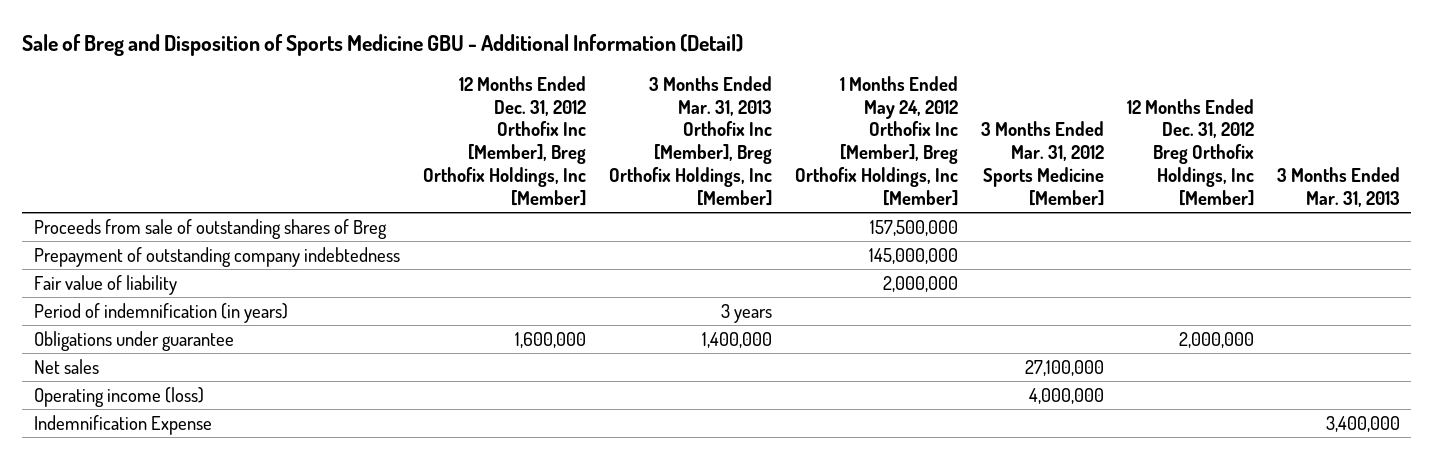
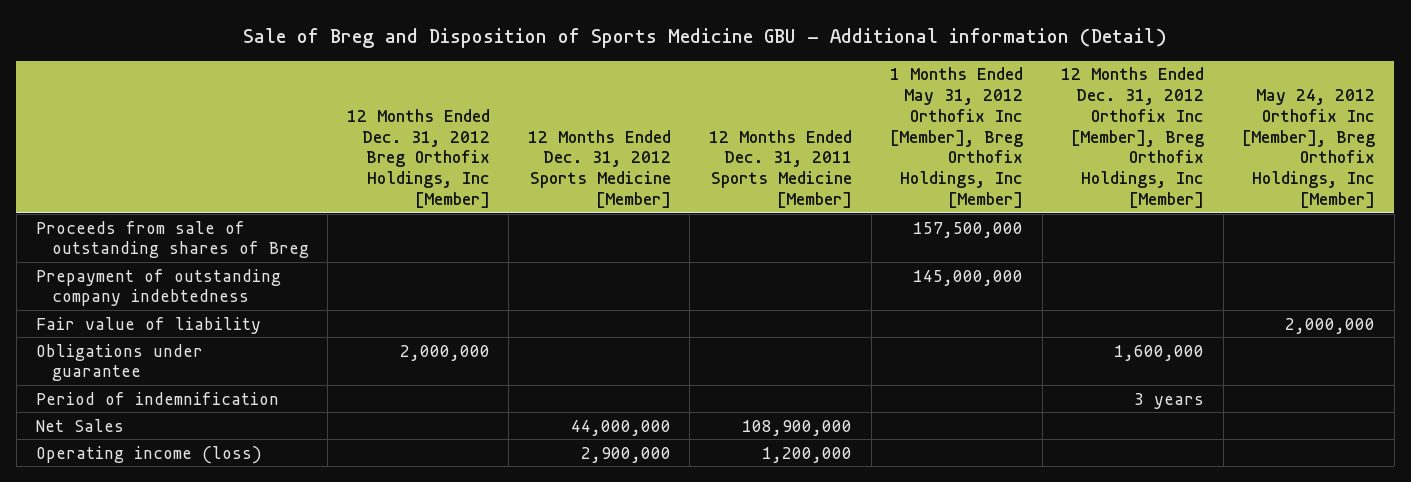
- Sale of Breg and Disposition of Sports Medicine GBU - Additional Information (Detail)
+ Sale of Breg and Disposition of Sports Medicine GBU - Additional information (Detail)
- | 12 Months Ended Dec. 31, 2012 Orthofix Inc [Member], Breg Orthofix Holdings, Inc [Member] | 3 Months Ended Mar. 31, 2013 Orthofix Inc [Member], Breg Orthofix Holdings, Inc [Member] | 1 Months Ended May 24, 2012 Orthofix Inc [Member], Breg Orthofix Holdings, Inc [Member] | 3 Months Ended Mar. 31, 2012 Sports Medicine [Member] | 12 Months Ended Dec. 31, 2012 Breg Orthofix Holdings, Inc [Member] | 3 Months Ended Mar. 31, 2013
+ | 12 Months Ended Dec. 31, 2012 Breg Orthofix Holdings, Inc [Member] | 12 Months Ended Dec. 31, 2012 Sports Medicine [Member] | 12 Months Ended Dec. 31, 2011 Sports Medicine [Member] | 1 Months Ended May 31, 2012 Orthofix Inc [Member], Breg Orthofix Holdings, Inc [Member] | 12 Months Ended Dec. 31, 2012 Orthofix Inc [Member], Breg Orthofix Holdings, Inc [Member] | May 24, 2012 Orthofix Inc [Member], Breg Orthofix Holdings, Inc [Member]
- Period of indemnification (in years) | | 3 years | | | |
- Net sales | | | | 27,100,000 | |
+ Period of indemnification | | | | | 3 years |
+ Net Sales | | 44,000,000 | 108,900,000 | | |
- Indemnification Expense | | | | | | 3,400,000

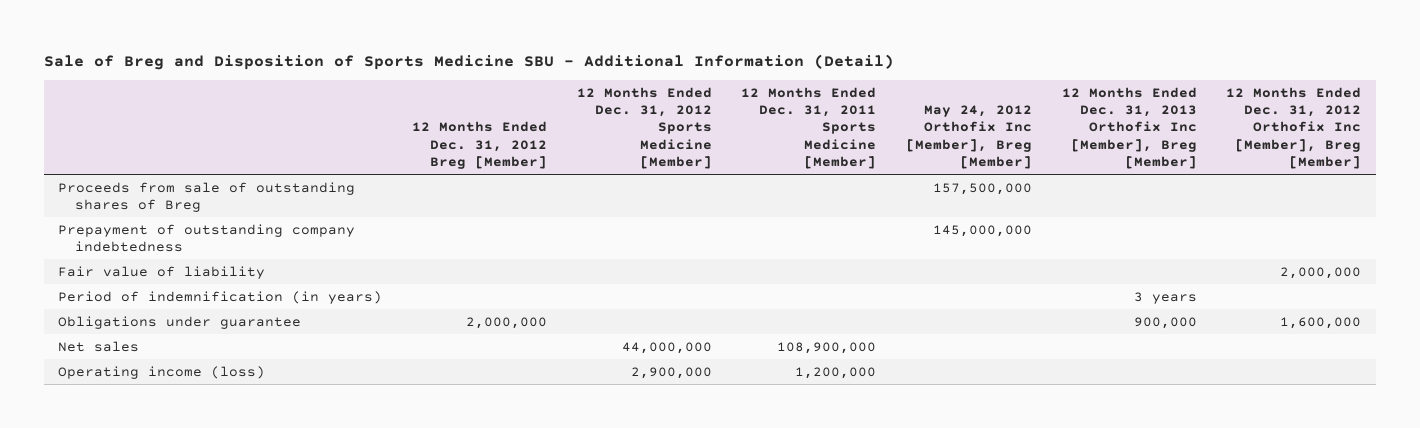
- Sale of Breg and Disposition of Sports Medicine GBU - Additional information (Detail)
+ Sale of Breg and Disposition of Sports Medicine SBU - Additional Information (Detail)
- | 12 Months Ended Dec. 31, 2012 Breg Orthofix Holdings, Inc [Member] | 12 Months Ended Dec. 31, 2012 Sports Medicine [Member] | 12 Months Ended Dec. 31, 2011 Sports Medicine [Member] | 1 Months Ended May 31, 2012 Orthofix Inc [Member], Breg Orthofix Holdings, Inc [Member] | 12 Months Ended Dec. 31, 2012 Orthofix Inc [Member], Breg Orthofix Holdings, Inc [Member] | May 24, 2012 Orthofix Inc [Member], Breg Orthofix Holdings, Inc [Member]
+ | 12 Months Ended Dec. 31, 2012 Breg [Member] | 12 Months Ended Dec. 31, 2012 Sports Medicine [Member] | 12 Months Ended Dec. 31, 2011 Sports Medicine [Member] | May 24, 2012 Orthofix Inc [Member], Breg [Member] | 12 Months Ended Dec. 31, 2013 Orthofix Inc [Member], Breg [Member] | 12 Months Ended Dec. 31, 2012 Orthofix Inc [Member], Breg [Member]
+ Period of indemnification (in years) | | | | | 3 years |
- Period of indemnification | | | | | 3 years |
- Net Sales | | 44,000,000 | 108,900,000 | | |
+ Net sales | | 44,000,000 | 108,900,000 | | |

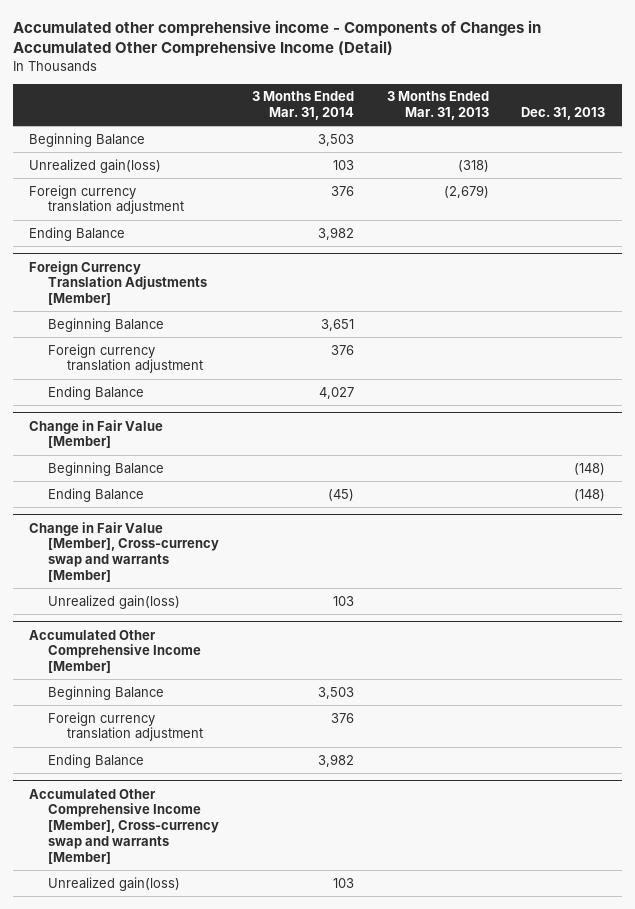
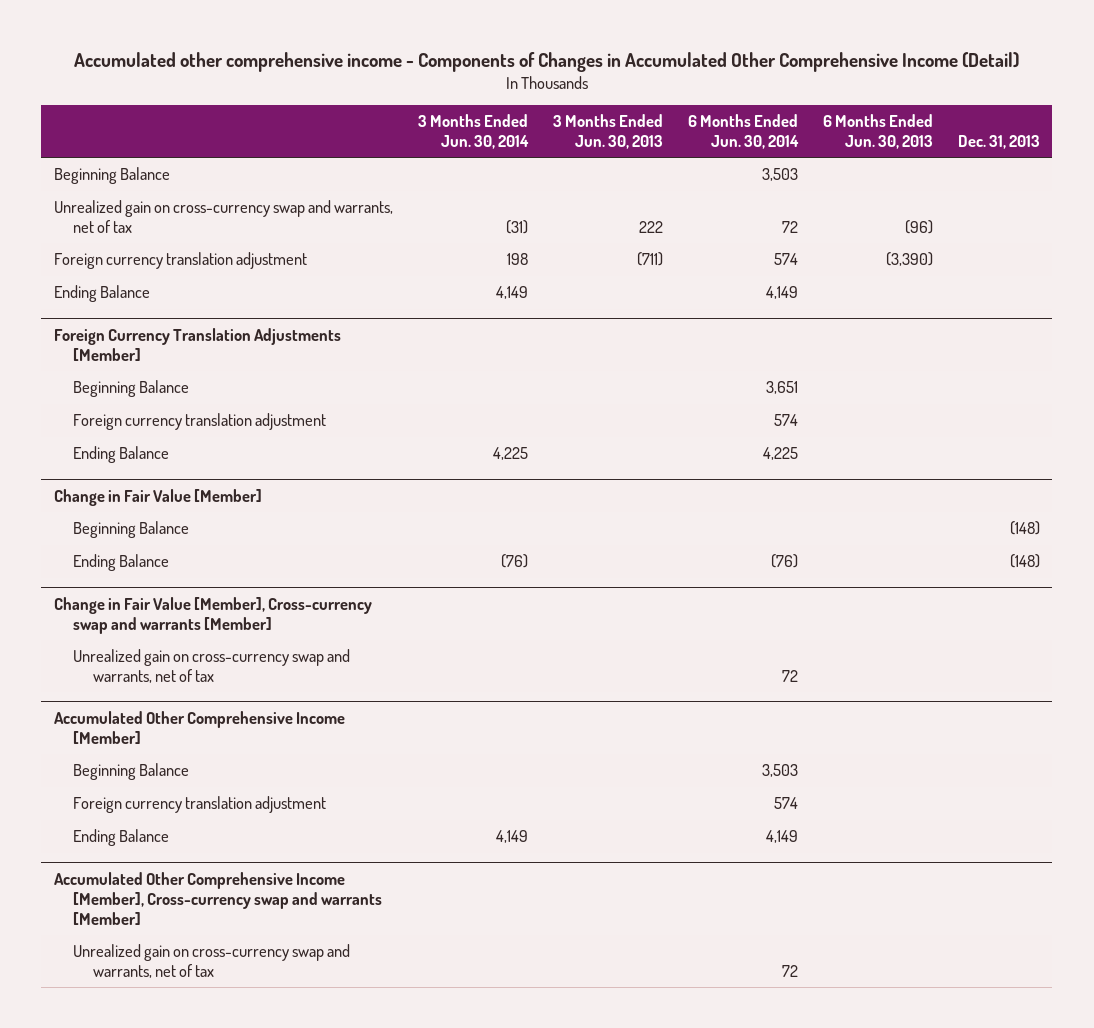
- | 3 Months Ended Mar. 31, 2014 | 3 Months Ended Mar. 31, 2013 | Dec. 31, 2013
+ | 3 Months Ended Jun. 30, 2014 | 3 Months Ended Jun. 30, 2013 | 6 Months Ended Jun. 30, 2014 | 6 Months Ended Jun. 30, 2013 | Dec. 31, 2013
- Unrealized gain(loss) | 103 | (318) |
+ Unrealized gain on cross-currency swap and warrants, net of tax | (31) | 222 | 72 | (96) |
@ Change in Fair Value [Member], Cross-currency swap and warrants [Member]
- Unrealized gain(loss) | 103 | |
+ Unrealized gain on cross-currency swap and warrants, net of tax | | | 72 | |
@ Accumulated Other Comprehensive Income [Member], Cross-currency swap and warrants [Member]
- Unrealized gain(loss) | 103 | |
+ Unrealized gain on cross-currency swap and warrants, net of tax | | | 72 | |

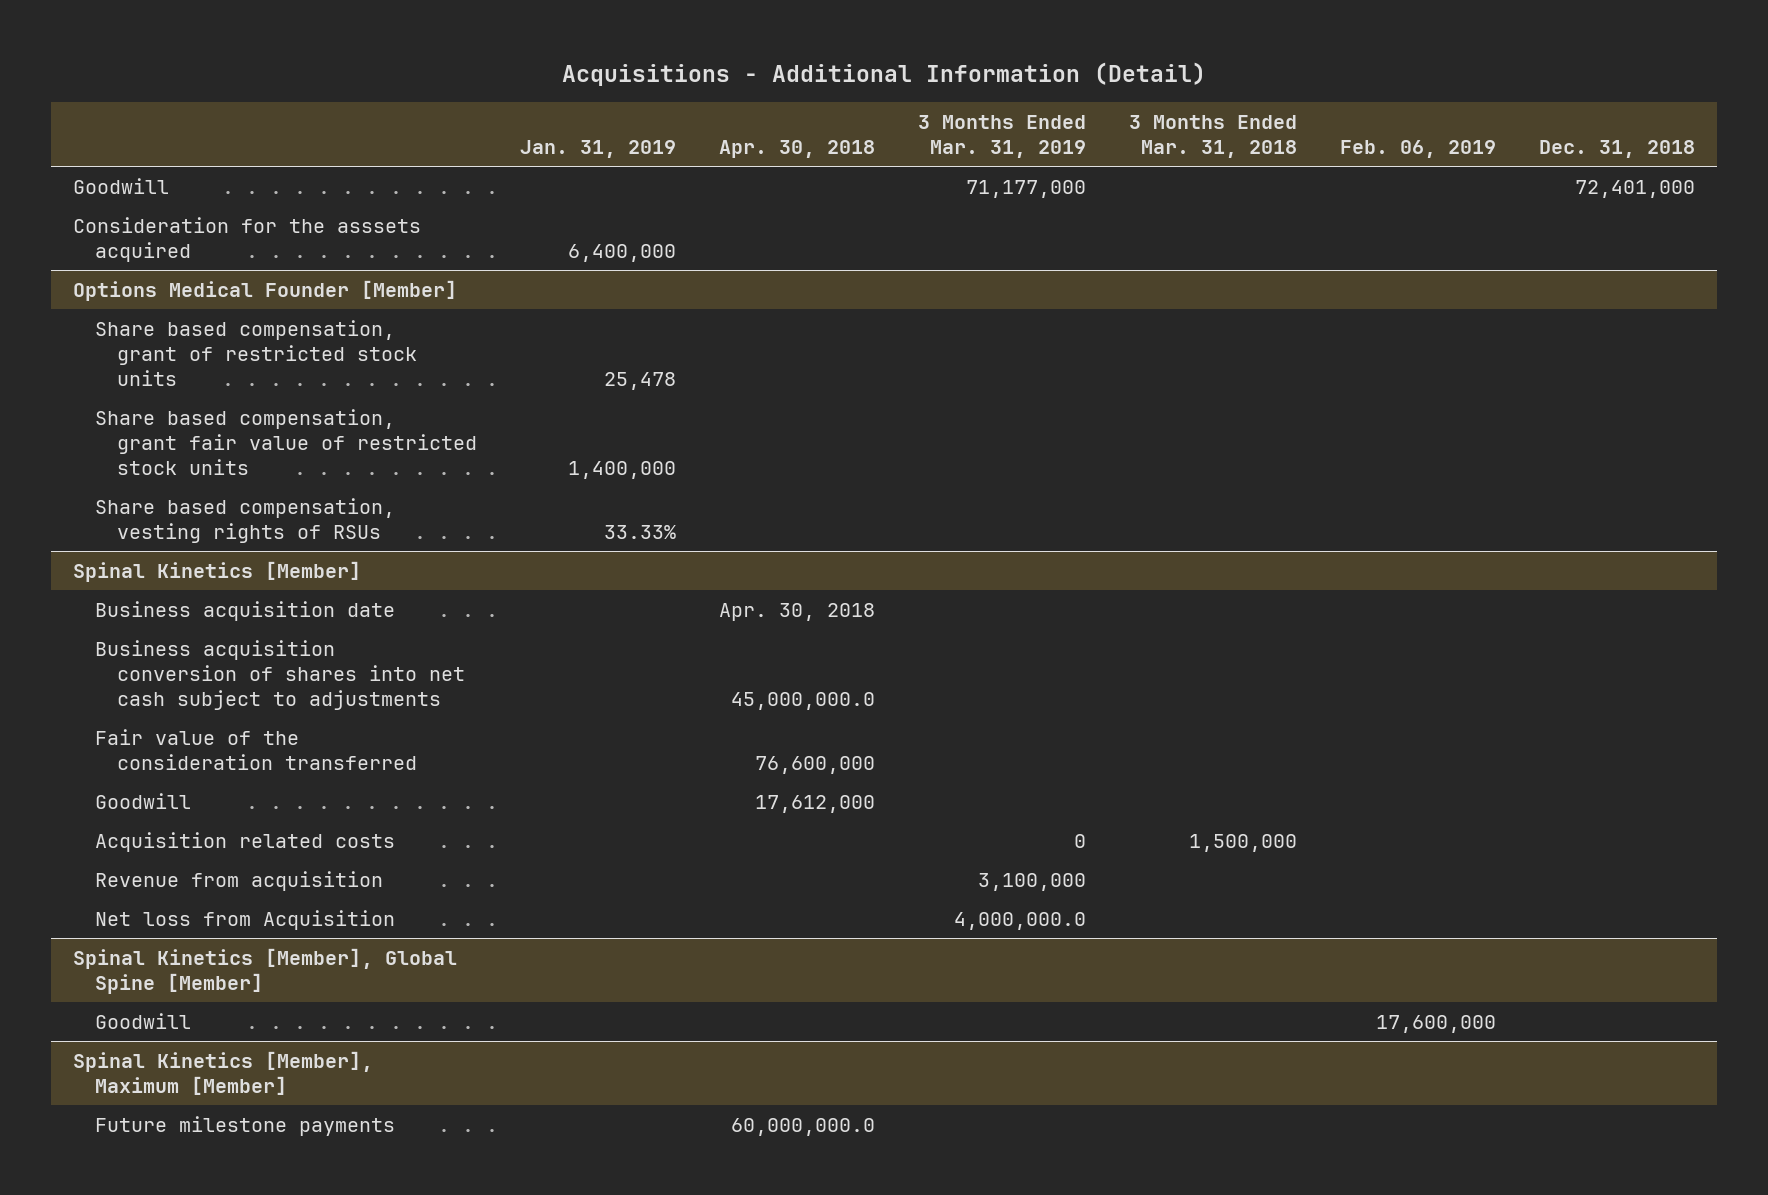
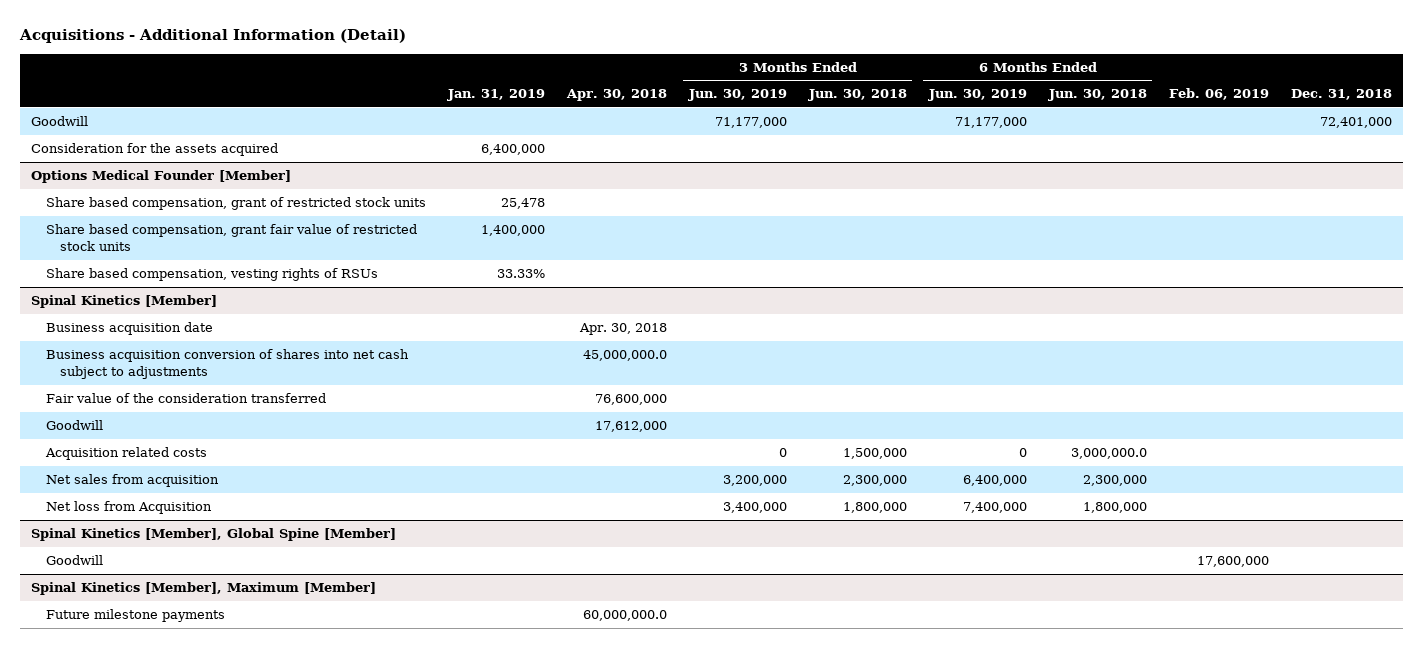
- | Jan. 31, 2019 | Apr. 30, 2018 | 3 Months Ended Mar. 31, 2019 | 3 Months Ended Mar. 31, 2018 | Feb. 06, 2019 | Dec. 31, 2018
+ | Jan. 31, 2019 | Apr. 30, 2018 | 3 Months Ended Jun. 30, 2019 | 3 Months Ended Jun. 30, 2018 | 6 Months Ended Jun. 30, 2019 | 6 Months Ended Jun. 30, 2018 | Feb. 06, 2019 | Dec. 31, 2018
- Consideration for the asssets acquired | 6,400,000 | | | | |
+ Consideration for the assets acquired | 6,400,000 | | | | | | |
@ Spinal Kinetics [Member]
- Revenue from acquisition | | | 3,100,000 | | |
+ Net sales from acquisition | | | 3,200,000 | 2,300,000 | 6,400,000 | 2,300,000 | |

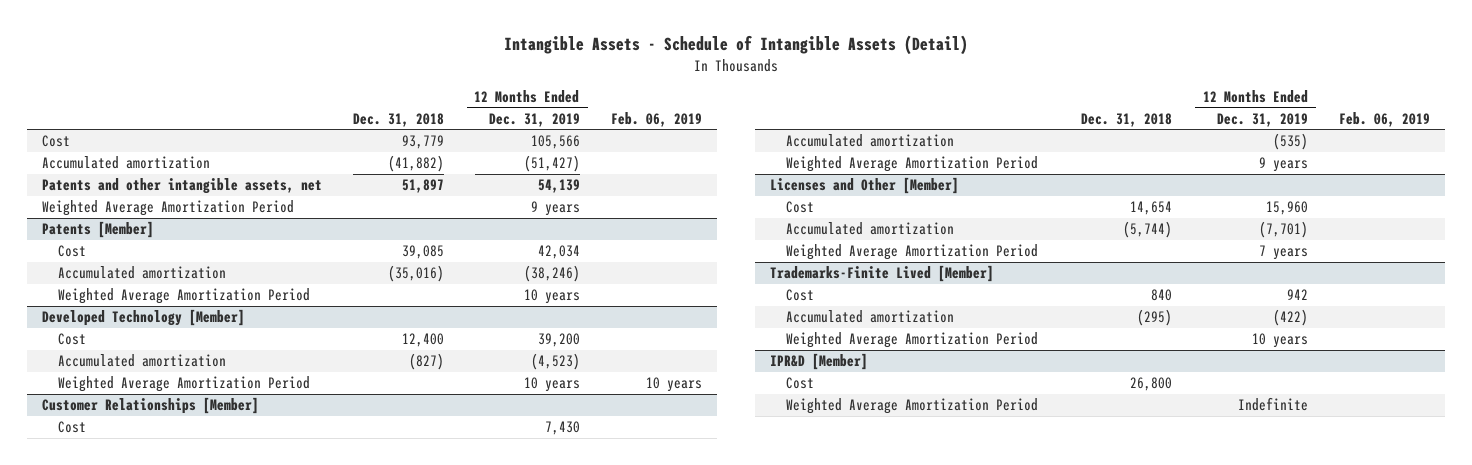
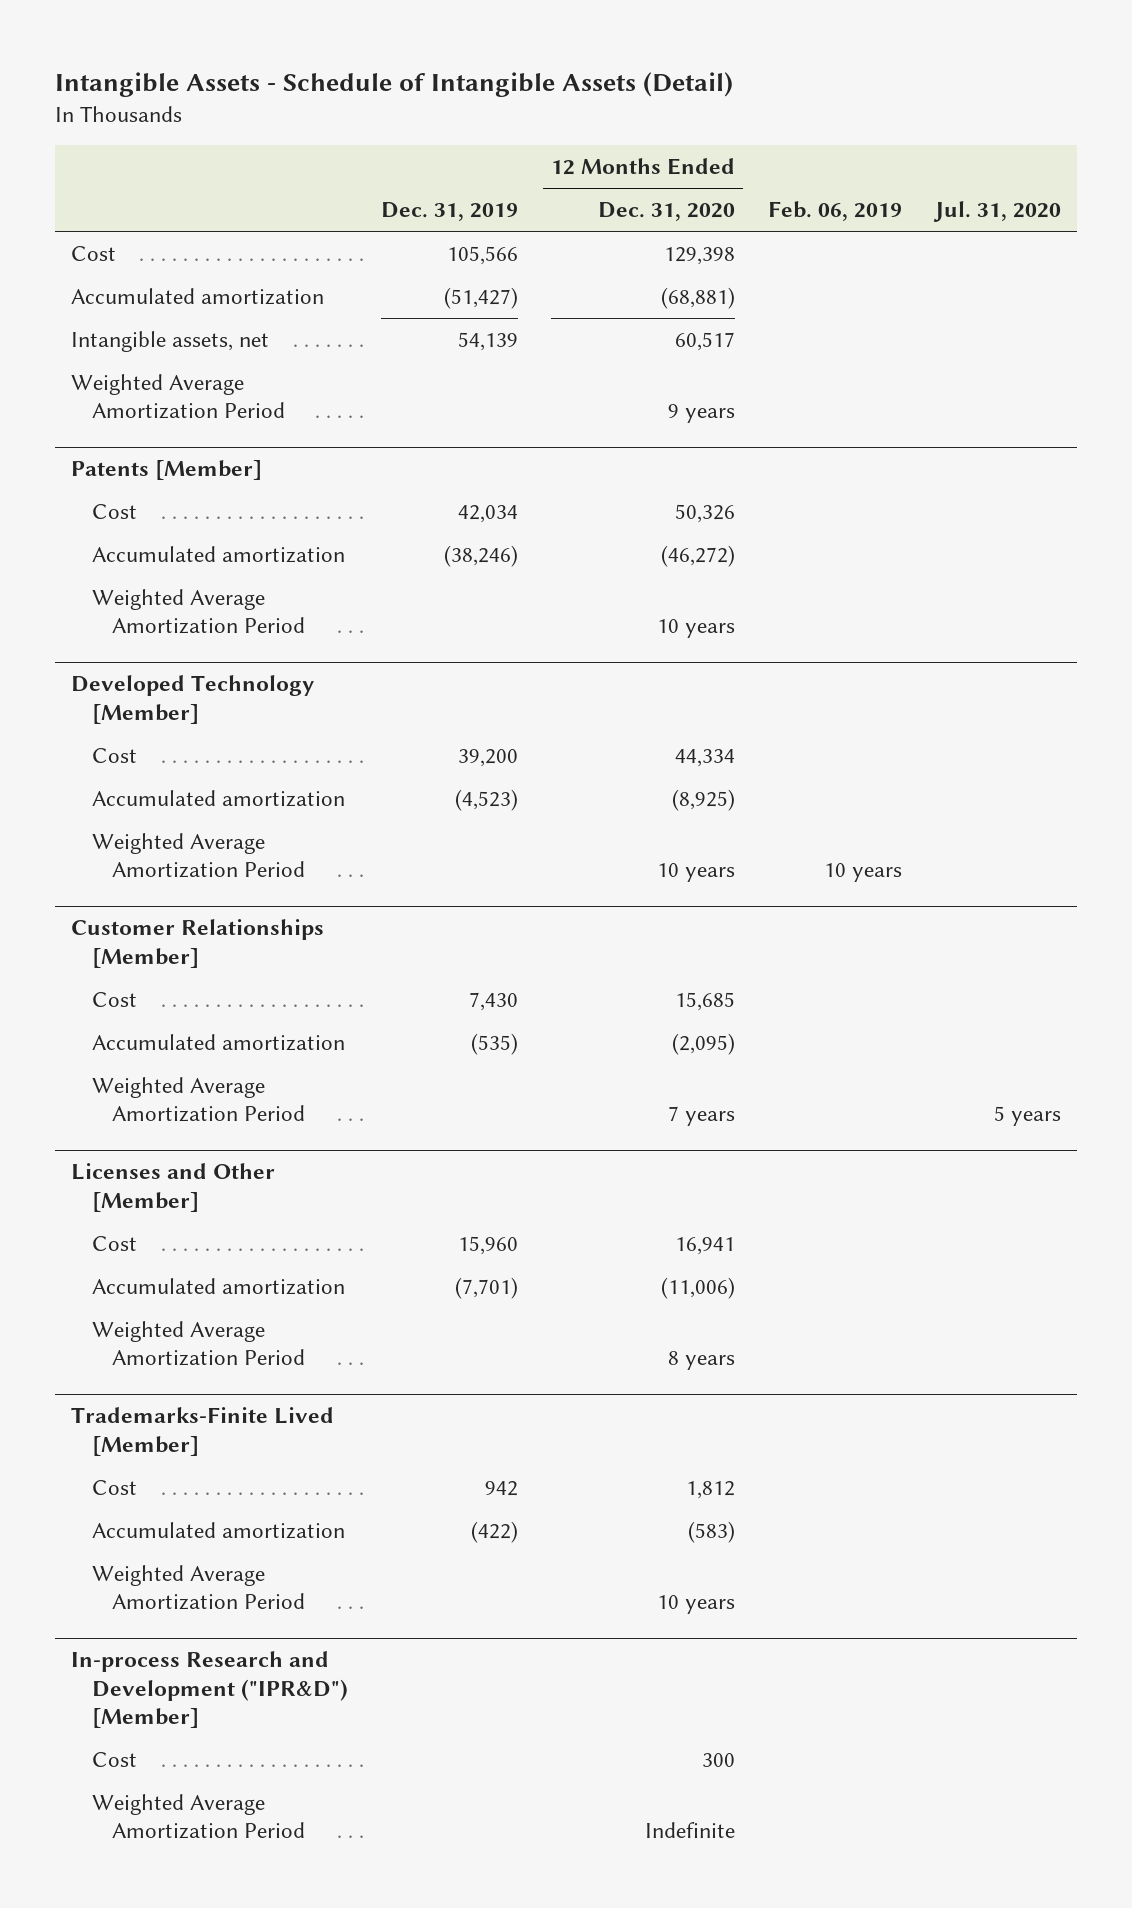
- | Dec. 31, 2018 | 12 Months Ended Dec. 31, 2019 | Feb. 06, 2019
+ | Dec. 31, 2019 | 12 Months Ended Dec. 31, 2020 | Feb. 06, 2019 | Jul. 31, 2020
- Patents and other intangible assets, net | 51,897 | 54,139 |
+ Intangible assets, net | 54,139 | 60,517 | |
- IPR&D [Member]
+ In-process Research and Development ("IPR&D") [Member]

